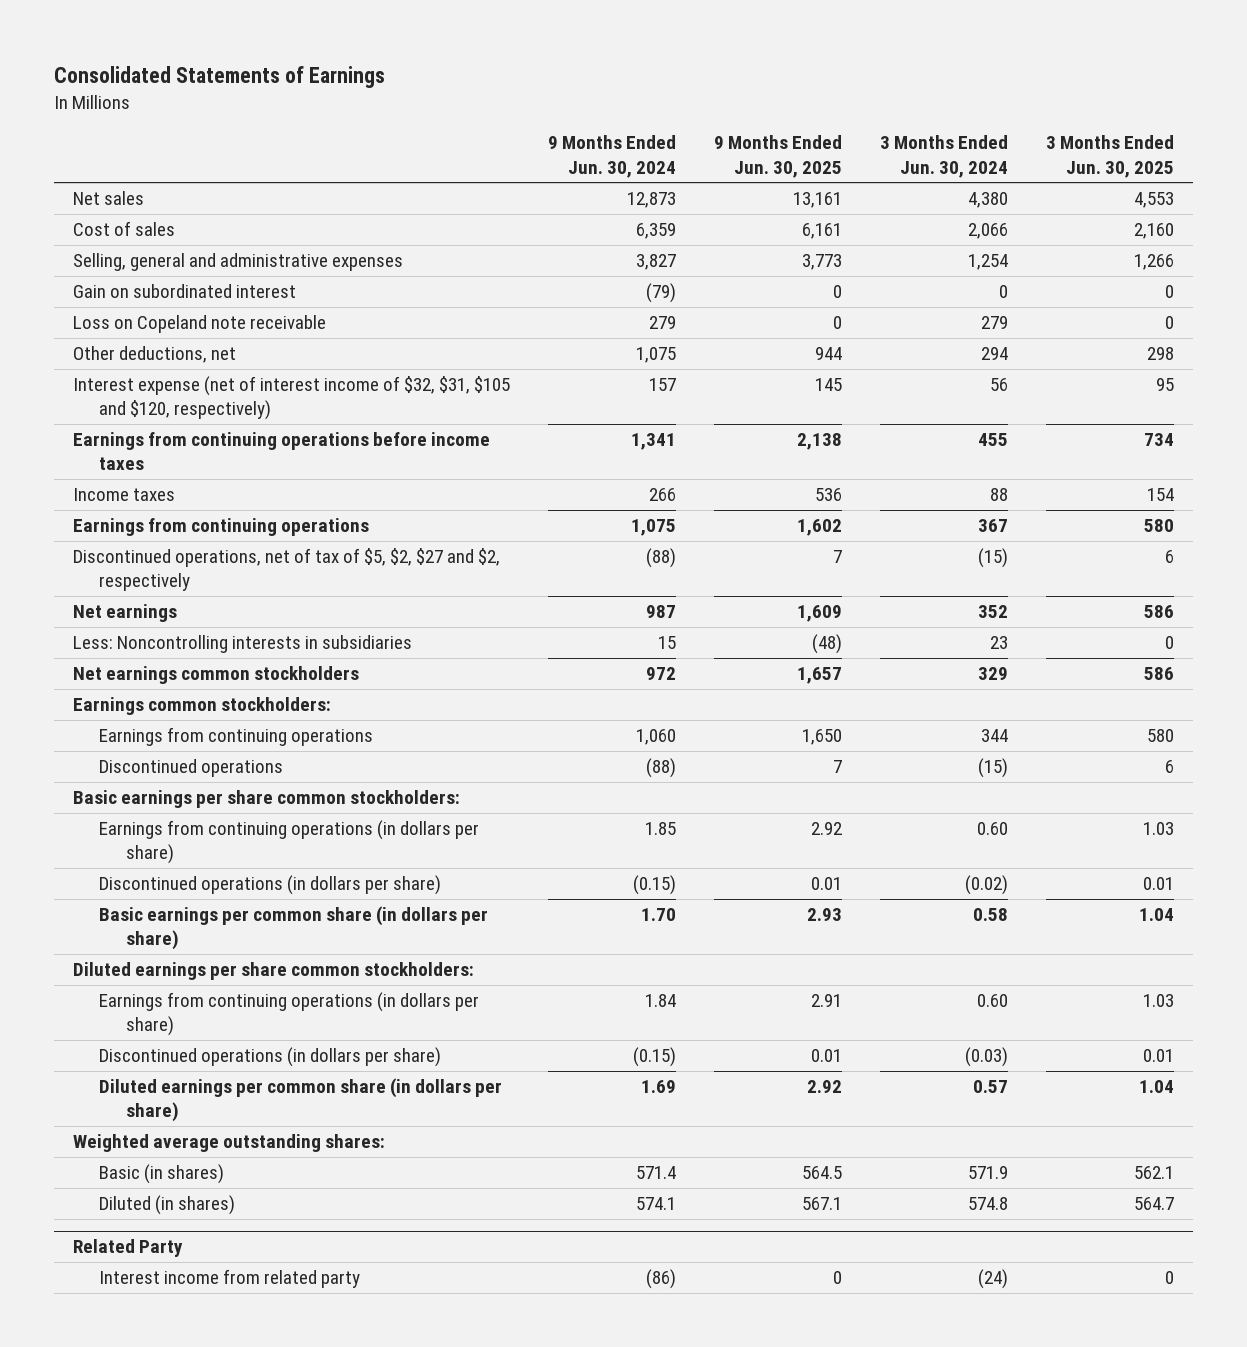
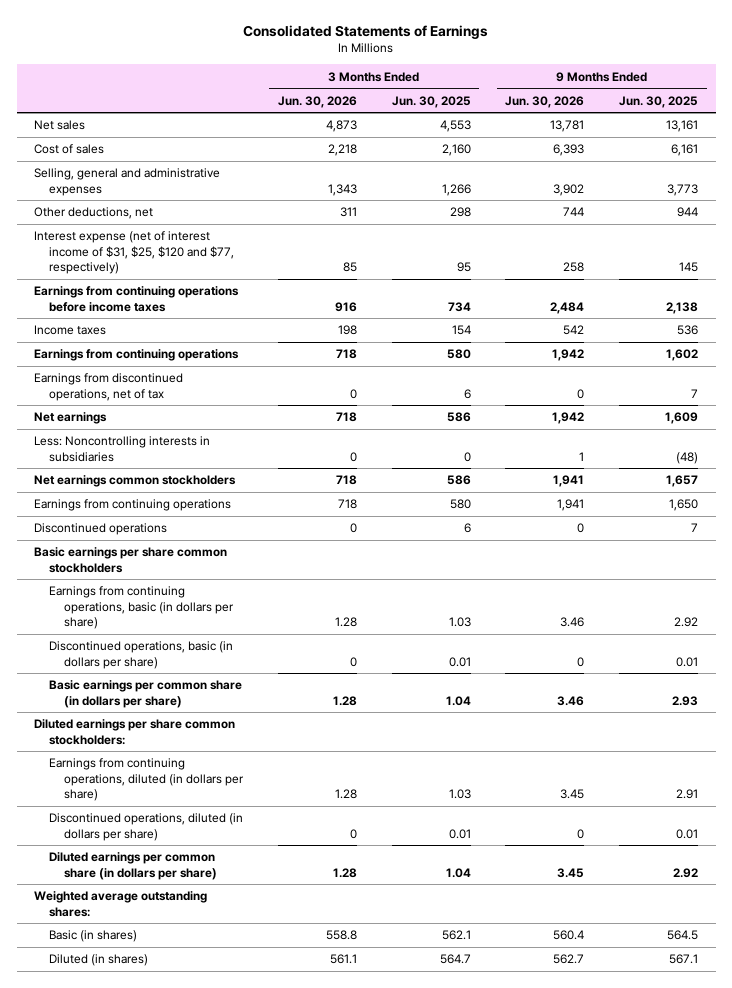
- | 9 Months Ended Jun. 30, 2024 | 9 Months Ended Jun. 30, 2025 | 3 Months Ended Jun. 30, 2024 | 3 Months Ended Jun. 30, 2025
+ | 3 Months Ended Jun. 30, 2026 | 3 Months Ended Jun. 30, 2025 | 9 Months Ended Jun. 30, 2026 | 9 Months Ended Jun. 30, 2025
- Gain on subordinated interest | (79) | 0 | 0 | 0
- Loss on Copeland note receivable | 279 | 0 | 279 | 0
- Interest expense (net of interest income of $32, $31, $105 and $120, respectively) | 157 | 145 | 56 | 95
+ Interest expense (net of interest income of $31, $25, $120 and $77, respectively) | 85 | 95 | 258 | 145
- Discontinued operations, net of tax of $5, $2, $27 and $2, respectively | (88) | 7 | (15) | 6
+ Earnings from discontinued operations, net of tax | 0 | 6 | 0 | 7
- Earnings common stockholders:
- Basic earnings per share common stockholders:
- Earnings from continuing operations (in dollars per share) | 1.85 | 2.92 | 0.60 | 1.03
- Discontinued operations (in dollars per share) | (0.15) | 0.01 | (0.02) | 0.01
+ Basic earnings per share common stockholders
+ Earnings from continuing operations, basic (in dollars per share) | 1.28 | 1.03 | 3.46 | 2.92
+ Discontinued operations, basic (in dollars per share) | 0 | 0.01 | 0 | 0.01
- Earnings from continuing operations (in dollars per share) | 1.84 | 2.91 | 0.60 | 1.03
- Discontinued operations (in dollars per share) | (0.15) | 0.01 | (0.03) | 0.01
+ Earnings from continuing operations, diluted (in dollars per share) | 1.28 | 1.03 | 3.45 | 2.91
+ Discontinued operations, diluted (in dollars per share) | 0 | 0.01 | 0 | 0.01
- Related Party
- Interest income from related party | (86) | 0 | (24) | 0

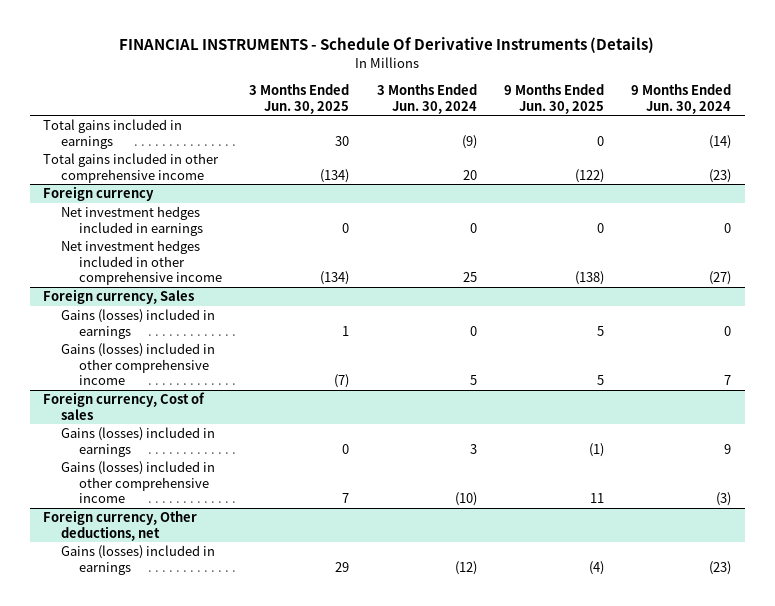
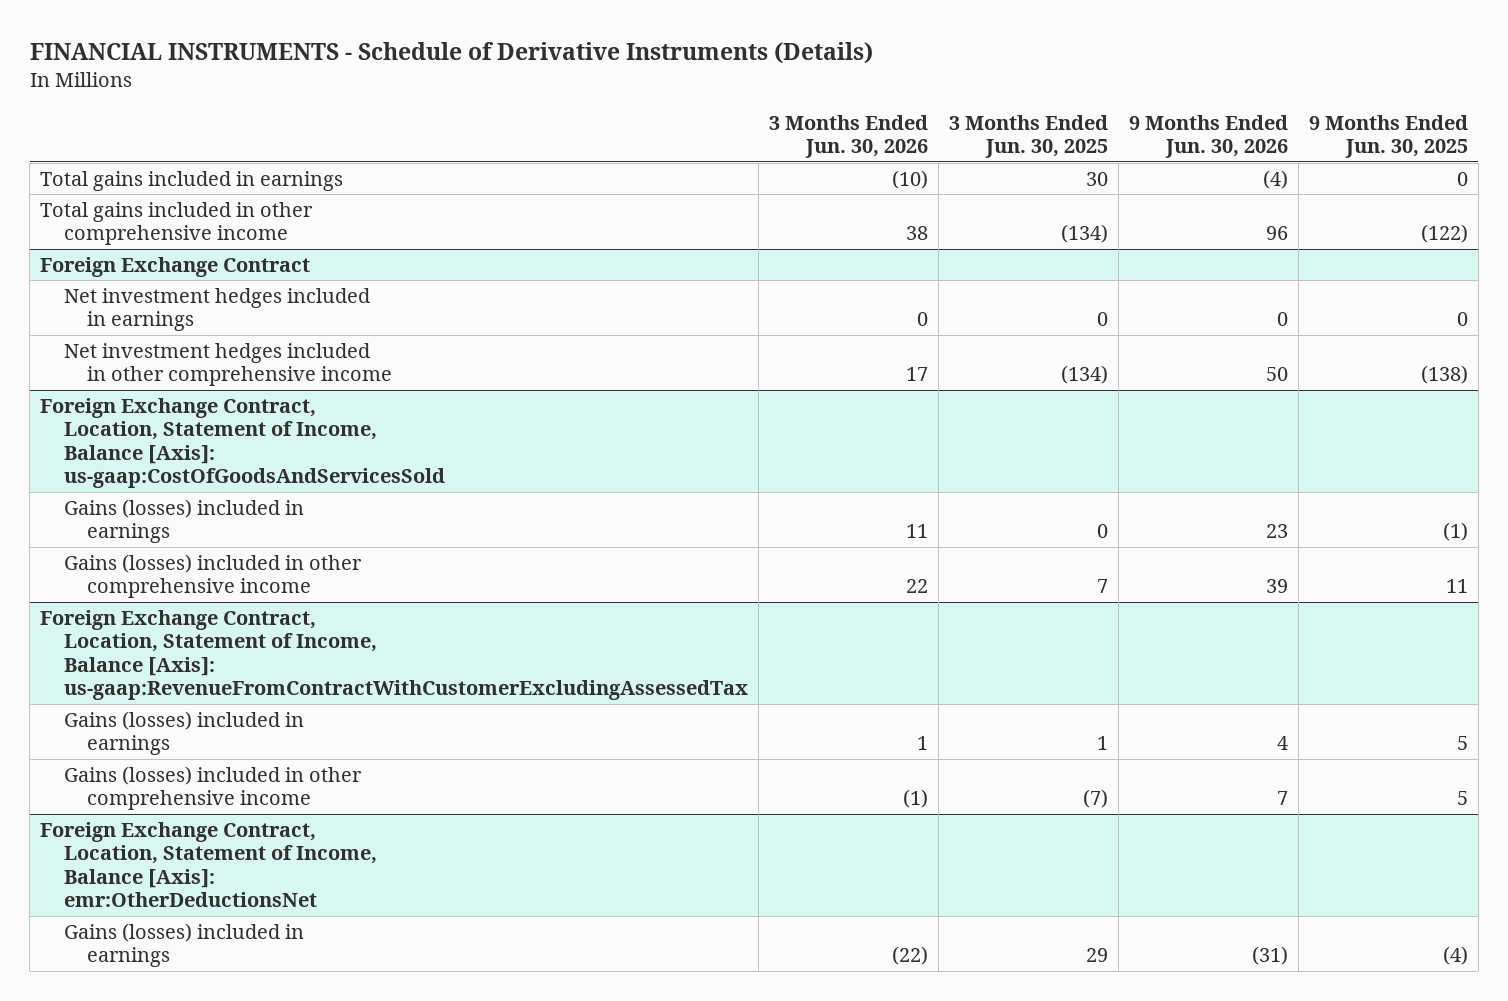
- FINANCIAL INSTRUMENTS - Schedule Of Derivative Instruments (Details)
+ FINANCIAL INSTRUMENTS - Schedule of Derivative Instruments (Details)
- | 3 Months Ended Jun. 30, 2025 | 3 Months Ended Jun. 30, 2024 | 9 Months Ended Jun. 30, 2025 | 9 Months Ended Jun. 30, 2024
+ | 3 Months Ended Jun. 30, 2026 | 3 Months Ended Jun. 30, 2025 | 9 Months Ended Jun. 30, 2026 | 9 Months Ended Jun. 30, 2025
- Foreign currency
+ Foreign Exchange Contract
- Foreign currency, Sales
- Gains (losses) included in earnings | 1 | 0 | 5 | 0
- Gains (losses) included in other comprehensive income | (7) | 5 | 5 | 7
- Foreign currency, Cost of sales
+ Foreign Exchange Contract, Location, Statement of Income, Balance [Axis]: us-gaap:CostOfGoodsAndServicesSold
- Foreign currency, Other deductions, net
+ Foreign Exchange Contract, Location, Statement of Income, Balance [Axis]: us-gaap:RevenueFromContractWithCustomerExcludingAssessedTax
+ Gains (losses) included in earnings | 1 | 1 | 4 | 5
+ Gains (losses) included in other comprehensive income | (1) | (7) | 7 | 5
+ Foreign Exchange Contract, Location, Statement of Income, Balance [Axis]: emr:OtherDeductionsNet

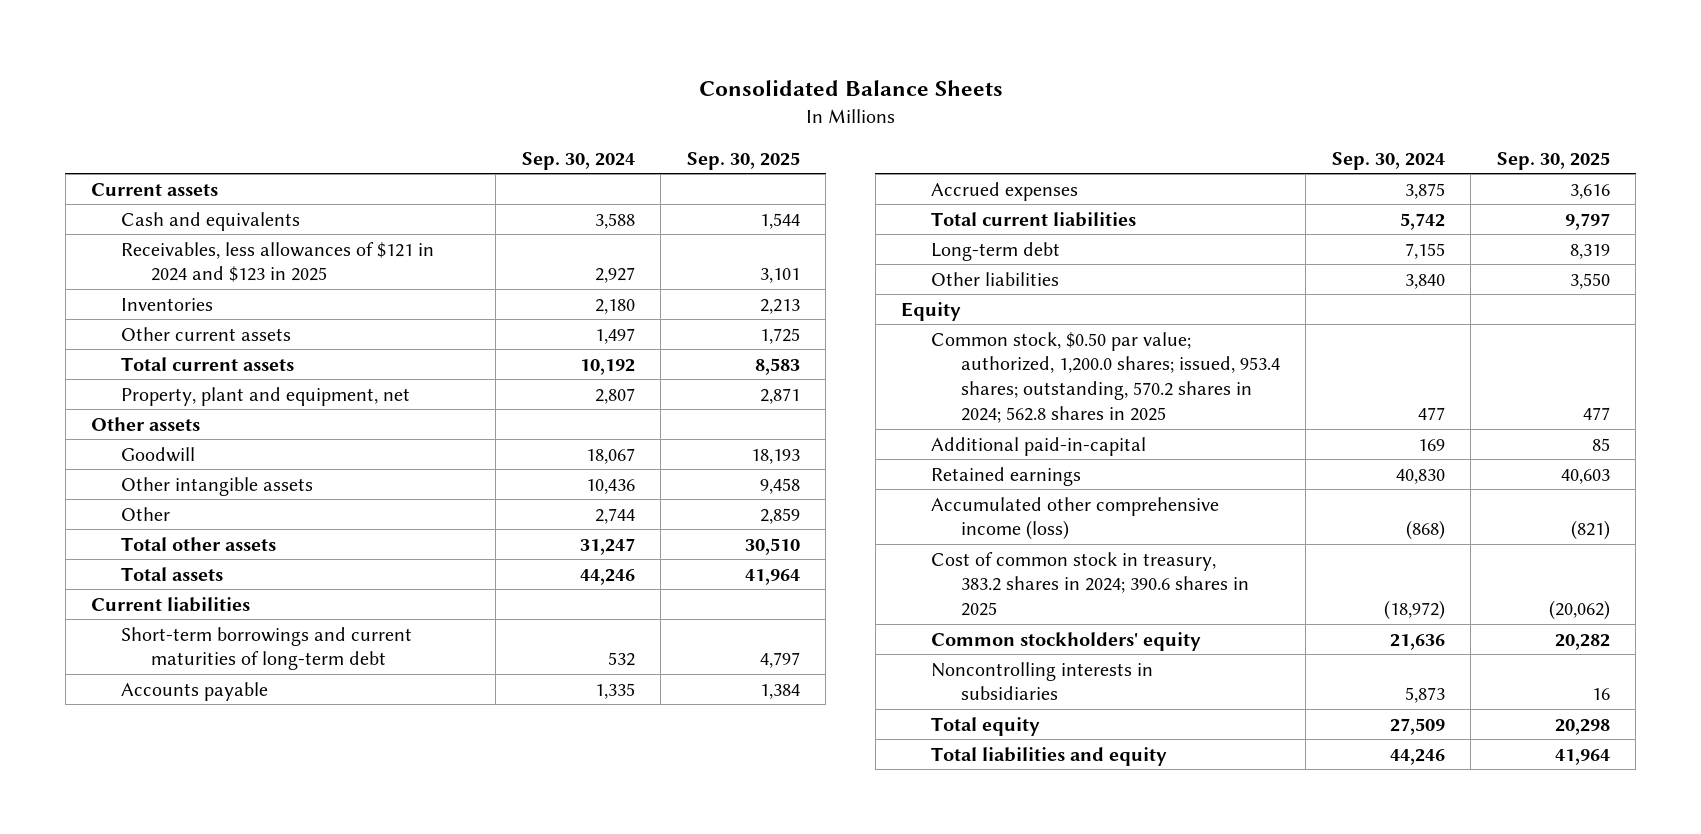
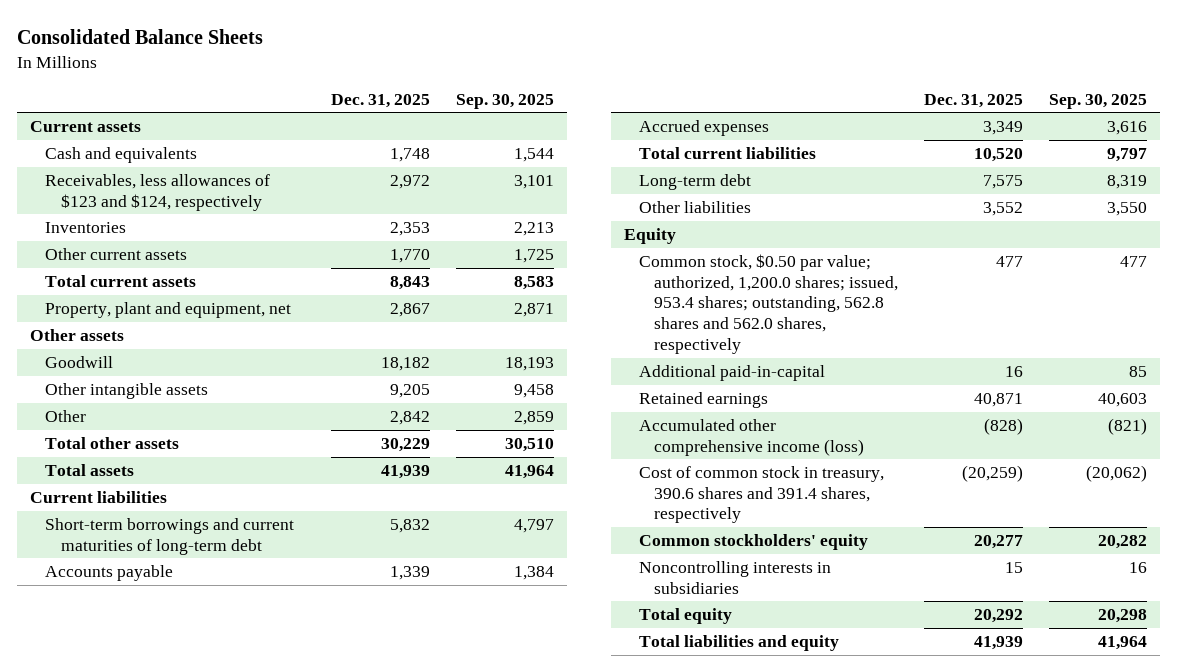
- | Sep. 30, 2024 | Sep. 30, 2025
+ | Dec. 31, 2025 | Sep. 30, 2025
- Receivables, less allowances of $121 in 2024 and $123 in 2025 | 2,927 | 3,101
+ Receivables, less allowances of $123 and $124, respectively | 2,972 | 3,101
- Common stock, $0.50 par value; authorized, 1,200.0 shares; issued, 953.4 shares; outstanding, 570.2 shares in 2024; 562.8 shares in 2025 | 477 | 477
+ Common stock, $0.50 par value; authorized, 1,200.0 shares; issued, 953.4 shares; outstanding, 562.8 shares and 562.0 shares, respectively | 477 | 477
- Cost of common stock in treasury, 383.2 shares in 2024; 390.6 shares in 2025 | (18,972) | (20,062)
+ Cost of common stock in treasury, 390.6 shares and 391.4 shares, respectively | (20,259) | (20,062)

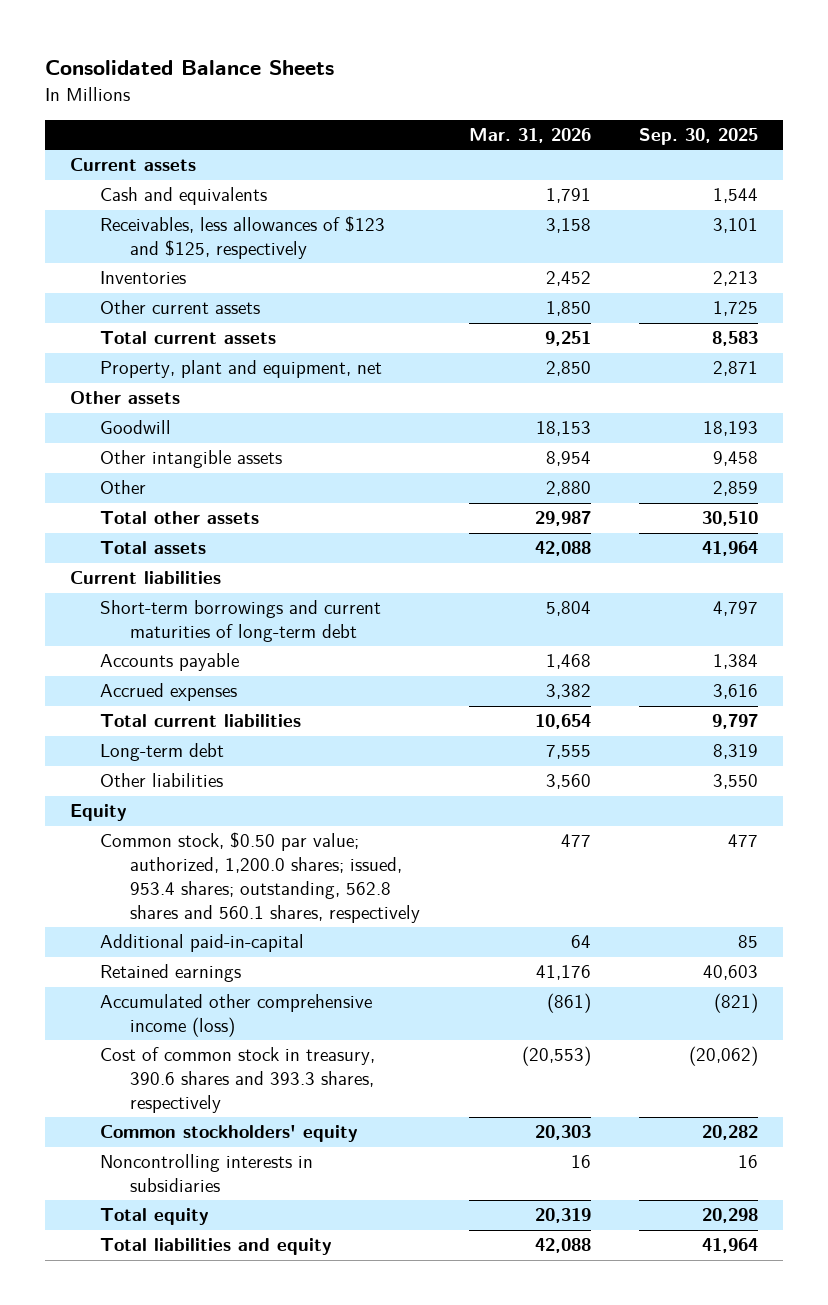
- | Dec. 31, 2025 | Sep. 30, 2025
+ | Mar. 31, 2026 | Sep. 30, 2025
- Receivables, less allowances of $123 and $124, respectively | 2,972 | 3,101
+ Receivables, less allowances of $123 and $125, respectively | 3,158 | 3,101
- Common stock, $0.50 par value; authorized, 1,200.0 shares; issued, 953.4 shares; outstanding, 562.8 shares and 562.0 shares, respectively | 477 | 477
+ Common stock, $0.50 par value; authorized, 1,200.0 shares; issued, 953.4 shares; outstanding, 562.8 shares and 560.1 shares, respectively | 477 | 477
- Cost of common stock in treasury, 390.6 shares and 391.4 shares, respectively | (20,259) | (20,062)
+ Cost of common stock in treasury, 390.6 shares and 393.3 shares, respectively | (20,553) | (20,062)

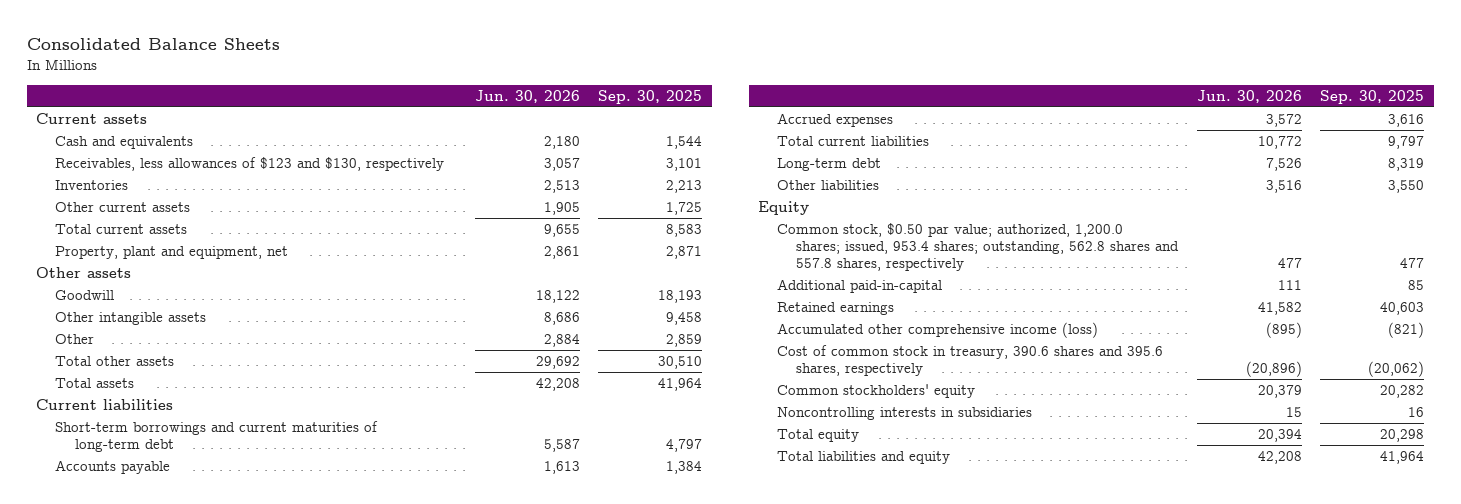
- | Mar. 31, 2026 | Sep. 30, 2025
+ | Jun. 30, 2026 | Sep. 30, 2025
- Receivables, less allowances of $123 and $125, respectively | 3,158 | 3,101
+ Receivables, less allowances of $123 and $130, respectively | 3,057 | 3,101
- Common stock, $0.50 par value; authorized, 1,200.0 shares; issued, 953.4 shares; outstanding, 562.8 shares and 560.1 shares, respectively | 477 | 477
+ Common stock, $0.50 par value; authorized, 1,200.0 shares; issued, 953.4 shares; outstanding, 562.8 shares and 557.8 shares, respectively | 477 | 477
- Cost of common stock in treasury, 390.6 shares and 393.3 shares, respectively | (20,553) | (20,062)
+ Cost of common stock in treasury, 390.6 shares and 395.6 shares, respectively | (20,896) | (20,062)

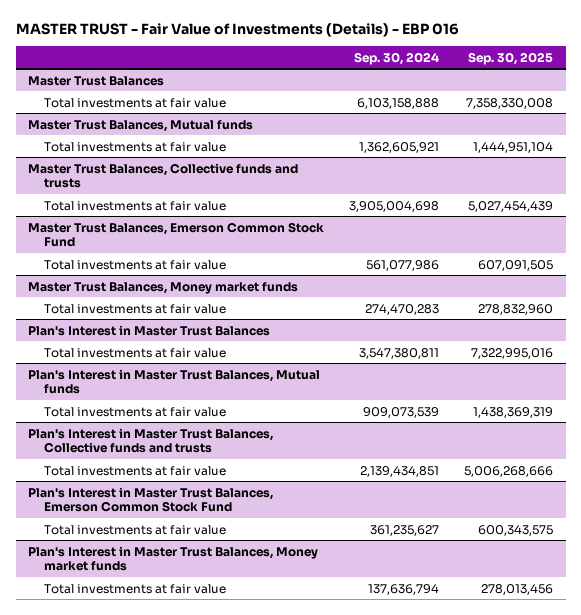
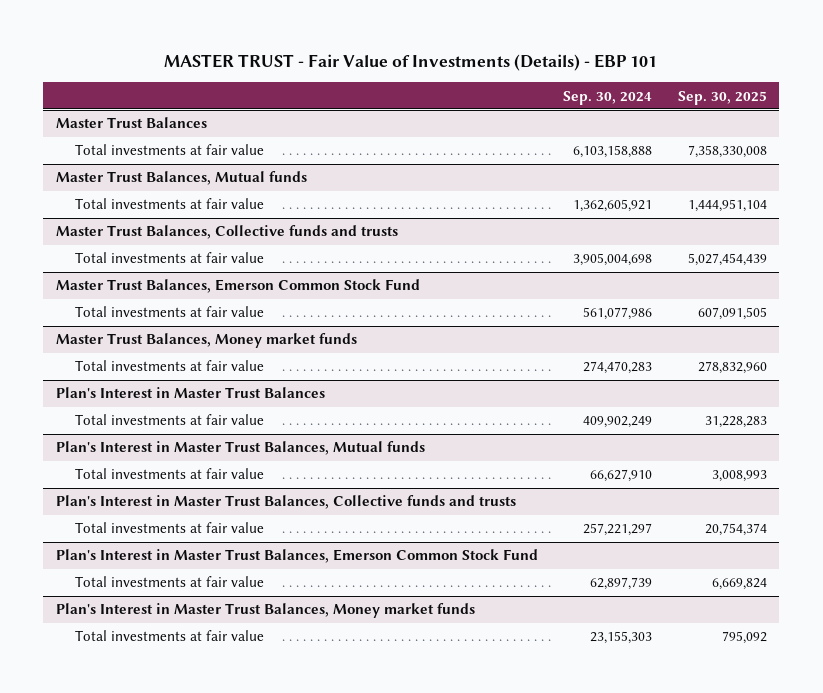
- MASTER TRUST - Fair Value of Investments (Details) - EBP 016
+ MASTER TRUST - Fair Value of Investments (Details) - EBP 101
@ Plan's Interest in Master Trust Balances
- Total investments at fair value | 3,547,380,811 | 7,322,995,016
+ Total investments at fair value | 409,902,249 | 31,228,283
@ Plan's Interest in Master Trust Balances, Mutual funds
- Total investments at fair value | 909,073,539 | 1,438,369,319
+ Total investments at fair value | 66,627,910 | 3,008,993
@ Plan's Interest in Master Trust Balances, Collective funds and trusts
- Total investments at fair value | 2,139,434,851 | 5,006,268,666
+ Total investments at fair value | 257,221,297 | 20,754,374
@ Plan's Interest in Master Trust Balances, Emerson Common Stock Fund
- Total investments at fair value | 361,235,627 | 600,343,575
+ Total investments at fair value | 62,897,739 | 6,669,824
@ Plan's Interest in Master Trust Balances, Money market funds
- Total investments at fair value | 137,636,794 | 278,013,456
+ Total investments at fair value | 23,155,303 | 795,092

